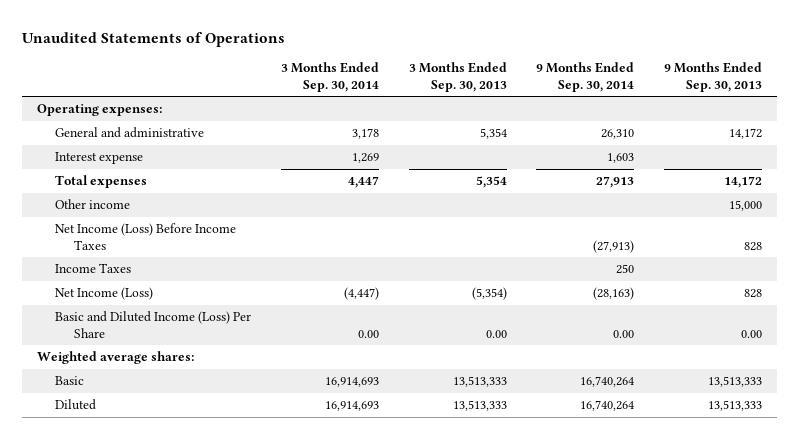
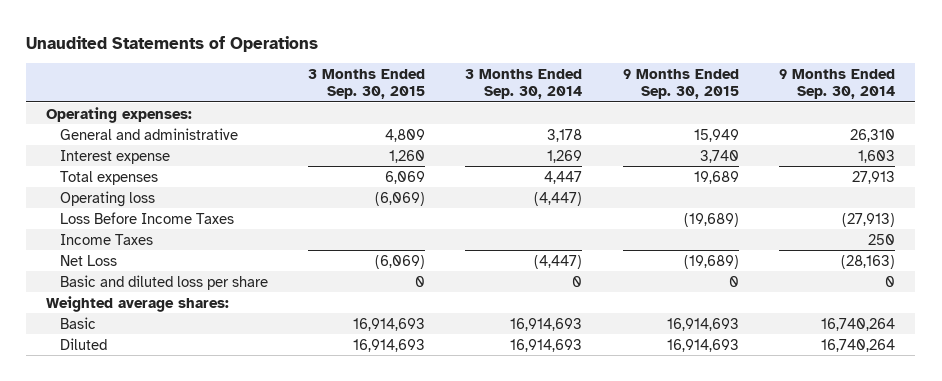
- | 3 Months Ended Sep. 30, 2014 | 3 Months Ended Sep. 30, 2013 | 9 Months Ended Sep. 30, 2014 | 9 Months Ended Sep. 30, 2013
+ | 3 Months Ended Sep. 30, 2015 | 3 Months Ended Sep. 30, 2014 | 9 Months Ended Sep. 30, 2015 | 9 Months Ended Sep. 30, 2014
- Other income | | | | 15,000
- Net Income (Loss) Before Income Taxes | | | (27,913) | 828
+ Operating loss | (6,069) | (4,447) | |
+ Loss Before Income Taxes | | | (19,689) | (27,913)
- Net Income (Loss) | (4,447) | (5,354) | (28,163) | 828
- Basic and Diluted Income (Loss) Per Share | 0.00 | 0.00 | 0.00 | 0.00
+ Net Loss | (6,069) | (4,447) | (19,689) | (28,163)
+ Basic and diluted loss per share | 0 | 0 | 0 | 0

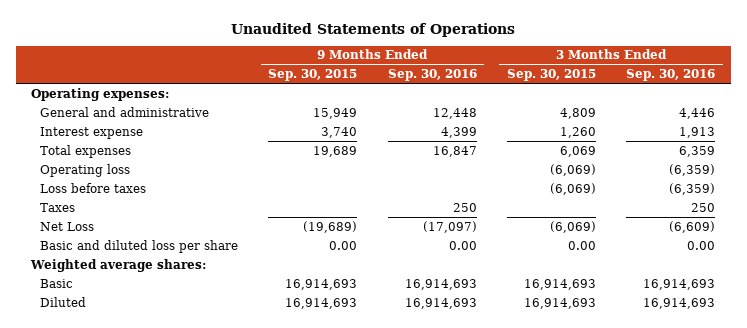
- | 3 Months Ended Sep. 30, 2015 | 3 Months Ended Sep. 30, 2014 | 9 Months Ended Sep. 30, 2015 | 9 Months Ended Sep. 30, 2014
+ | 9 Months Ended Sep. 30, 2015 | 9 Months Ended Sep. 30, 2016 | 3 Months Ended Sep. 30, 2015 | 3 Months Ended Sep. 30, 2016
- Loss Before Income Taxes | | | (19,689) | (27,913)
- Income Taxes | | | | 250
+ Loss before taxes | | | (6,069) | (6,359)
+ Taxes | | 250 | | 250
- Basic and diluted loss per share | 0 | 0 | 0 | 0
+ Basic and diluted loss per share | 0.00 | 0.00 | 0.00 | 0.00

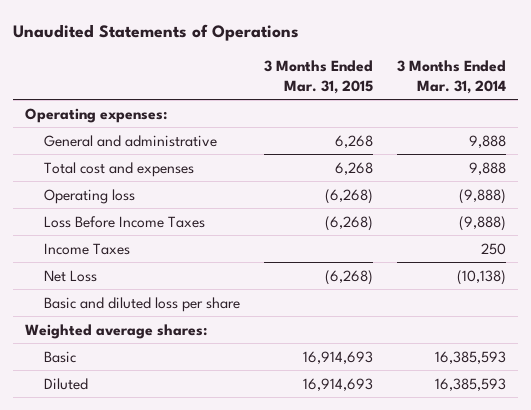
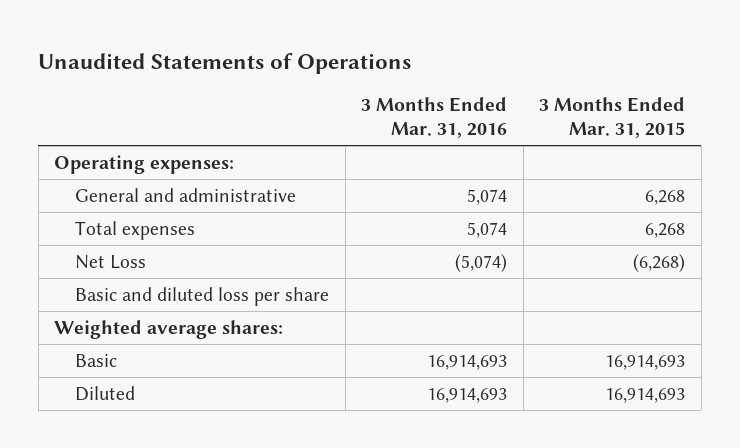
- | 3 Months Ended Mar. 31, 2015 | 3 Months Ended Mar. 31, 2014
+ | 3 Months Ended Mar. 31, 2016 | 3 Months Ended Mar. 31, 2015
- Total cost and expenses | 6,268 | 9,888
- Operating loss | (6,268) | (9,888)
- Loss Before Income Taxes | (6,268) | (9,888)
- Income Taxes | | 250
+ Total expenses | 5,074 | 6,268

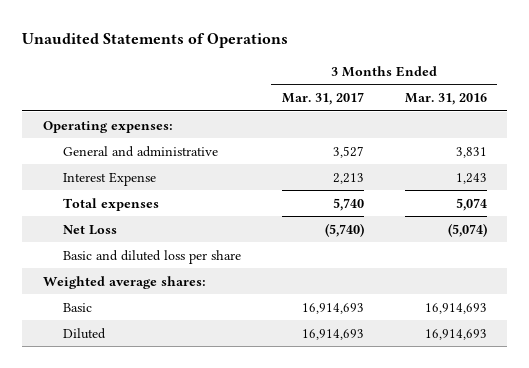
- | 3 Months Ended Mar. 31, 2016 | 3 Months Ended Mar. 31, 2015
+ | 3 Months Ended Mar. 31, 2017 | 3 Months Ended Mar. 31, 2016
- General and administrative | 5,074 | 6,268
+ General and administrative | 3,527 | 3,831
+ Interest Expense | 2,213 | 1,243

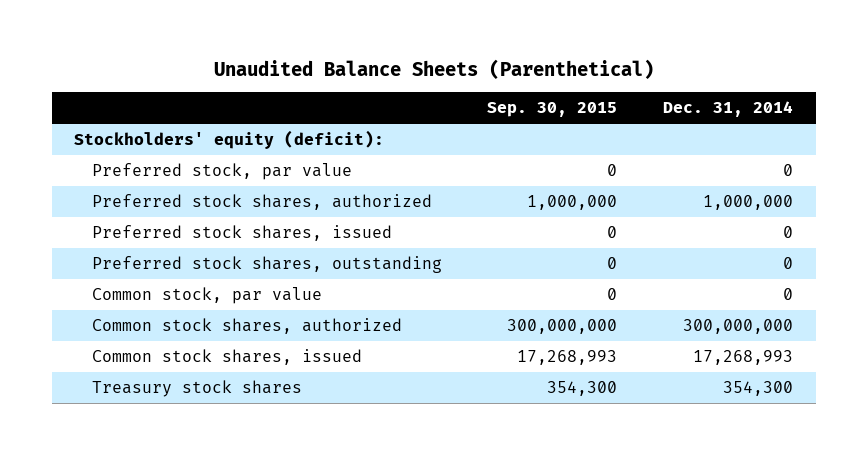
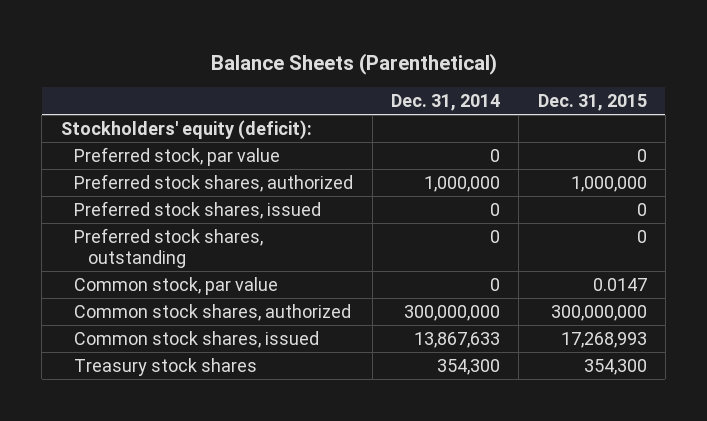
- Unaudited Balance Sheets (Parenthetical)
+ Balance Sheets (Parenthetical)
- | Sep. 30, 2015 | Dec. 31, 2014
+ | Dec. 31, 2014 | Dec. 31, 2015
- Common stock shares, issued | 17,268,993 | 17,268,993
+ Common stock shares, issued | 13,867,633 | 17,268,993

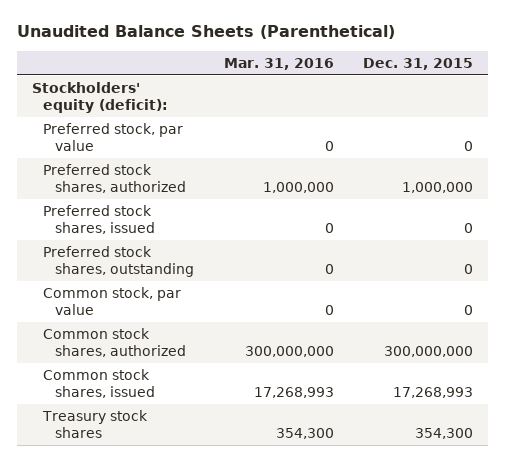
- Balance Sheets (Parenthetical)
+ Unaudited Balance Sheets (Parenthetical)
- | Dec. 31, 2014 | Dec. 31, 2015
+ | Mar. 31, 2016 | Dec. 31, 2015
- Common stock, par value | 0 | 0.0147
+ Common stock, par value | 0 | 0

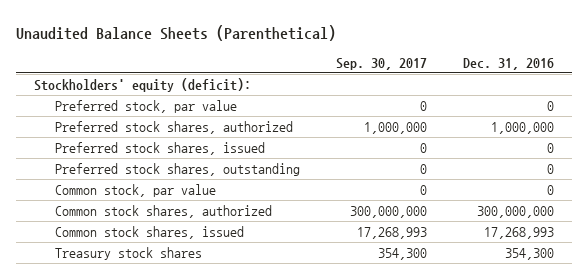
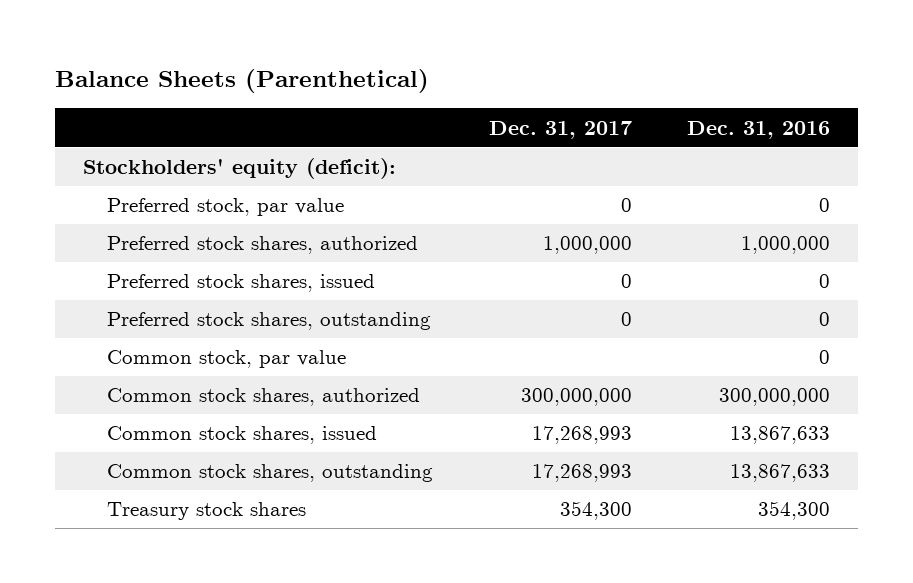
- Unaudited Balance Sheets (Parenthetical)
+ Balance Sheets (Parenthetical)
- | Sep. 30, 2017 | Dec. 31, 2016
+ | Dec. 31, 2017 | Dec. 31, 2016
- Common stock shares, issued | 17,268,993 | 17,268,993
+ Common stock shares, issued | 17,268,993 | 13,867,633
+ Common stock shares, outstanding | 17,268,993 | 13,867,633

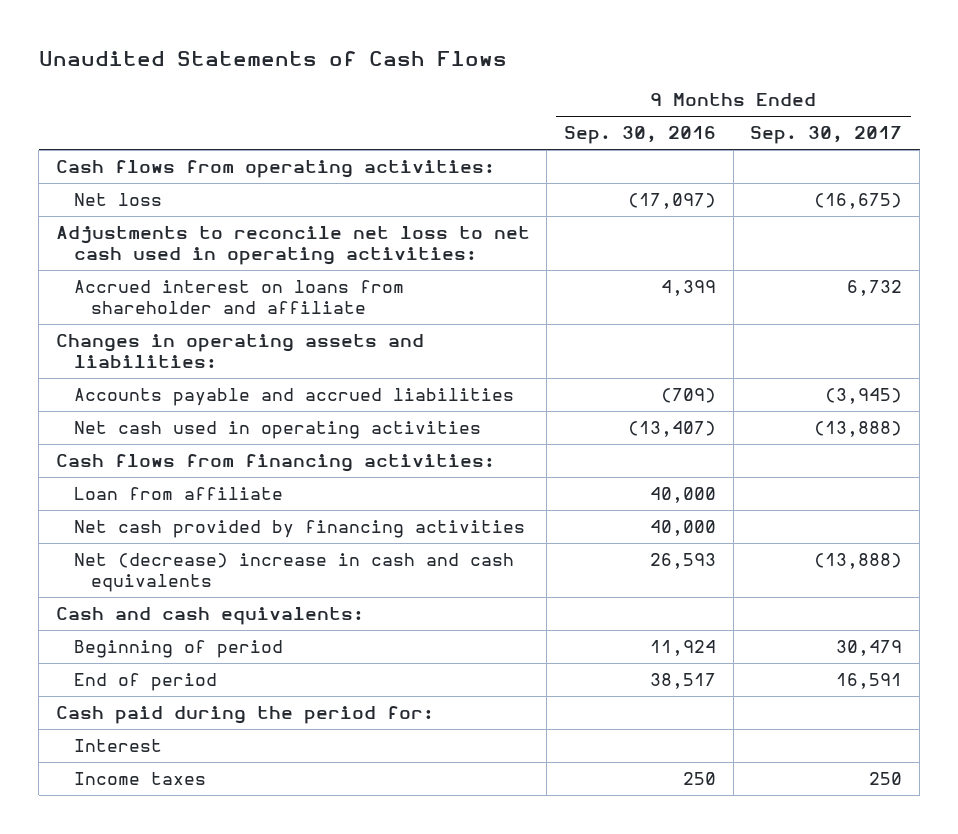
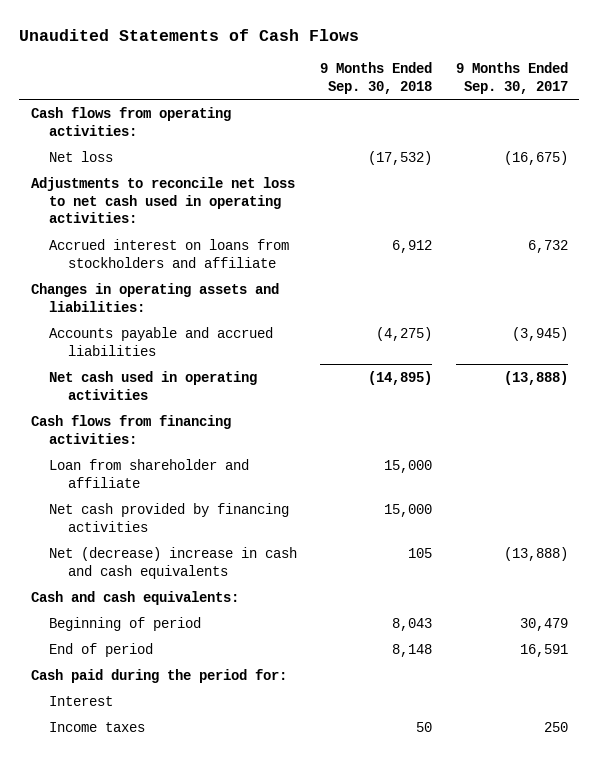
- | 9 Months Ended Sep. 30, 2016 | 9 Months Ended Sep. 30, 2017
+ | 9 Months Ended Sep. 30, 2018 | 9 Months Ended Sep. 30, 2017
- Accrued interest on loans from shareholder and affiliate | 4,399 | 6,732
+ Accrued interest on loans from stockholders and affiliate | 6,912 | 6,732
- Loan from affiliate | 40,000 |
+ Loan from shareholder and affiliate | 15,000 |

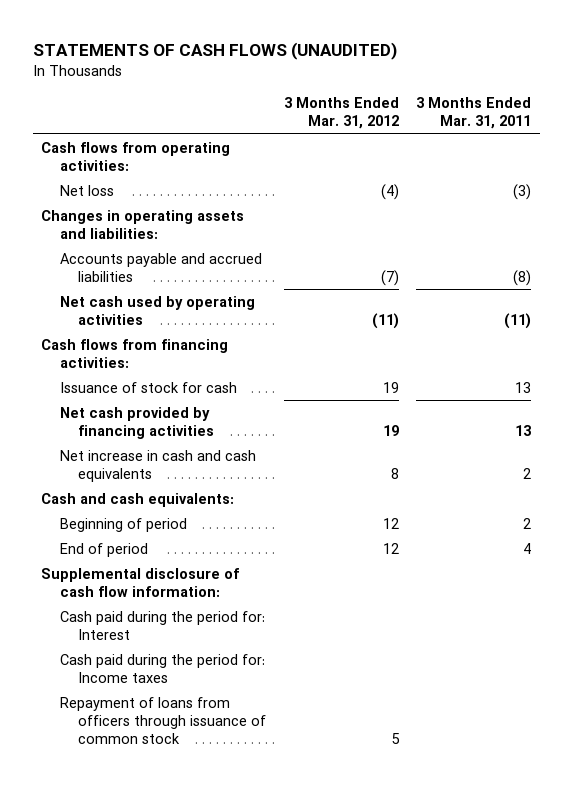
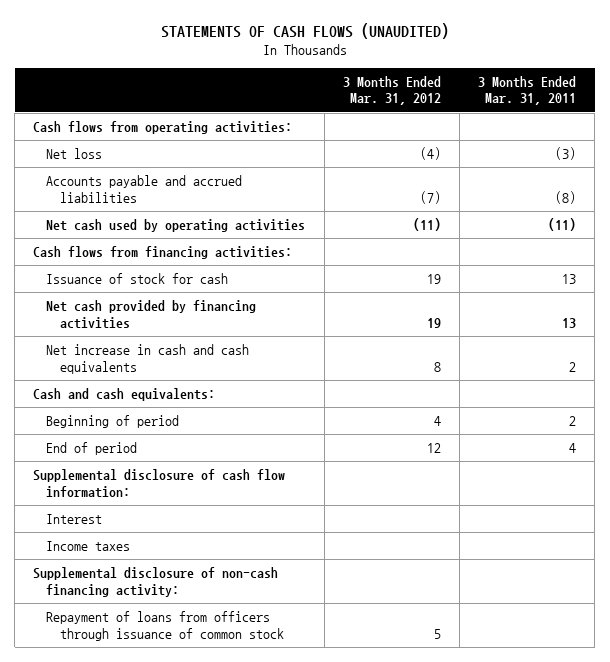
- Changes in operating assets and liabilities:
- Beginning of period | 12 | 2
+ Beginning of period | 4 | 2
- Cash paid during the period for: Interest
- Cash paid during the period for: Income taxes
+ Interest
+ Income taxes
+ Supplemental disclosure of non-cash financing activity:

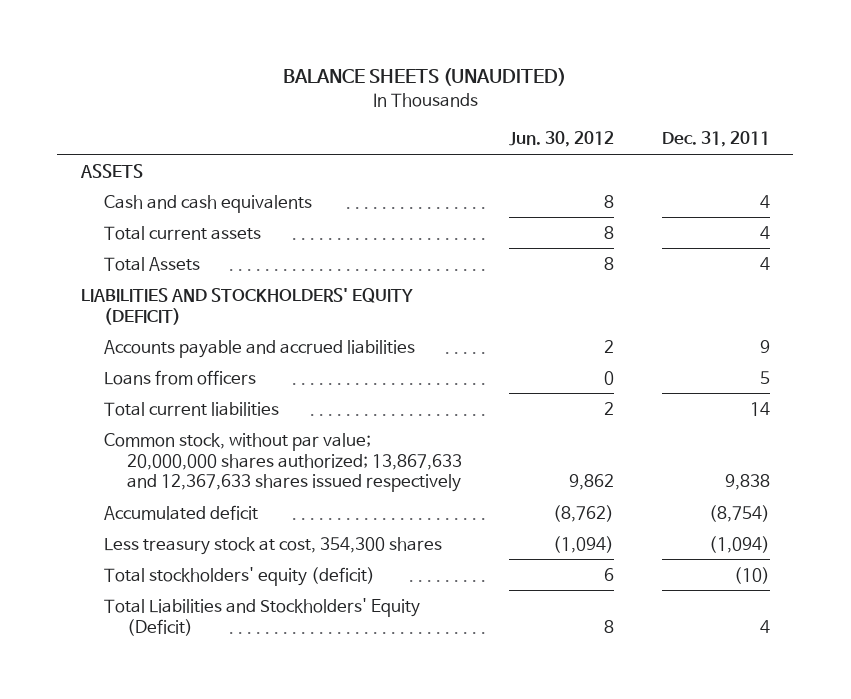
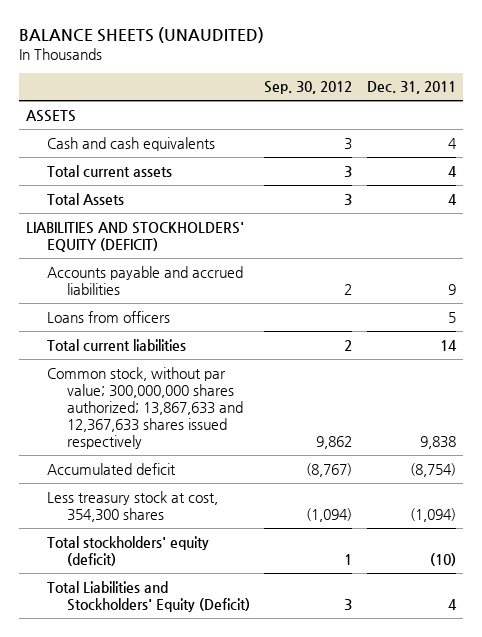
- | Jun. 30, 2012 | Dec. 31, 2011
+ | Sep. 30, 2012 | Dec. 31, 2011
- Common stock, without par value; 20,000,000 shares authorized; 13,867,633 and 12,367,633 shares issued respectively | 9,862 | 9,838
+ Common stock, without par value; 300,000,000 shares authorized; 13,867,633 and 12,367,633 shares issued respectively | 9,862 | 9,838

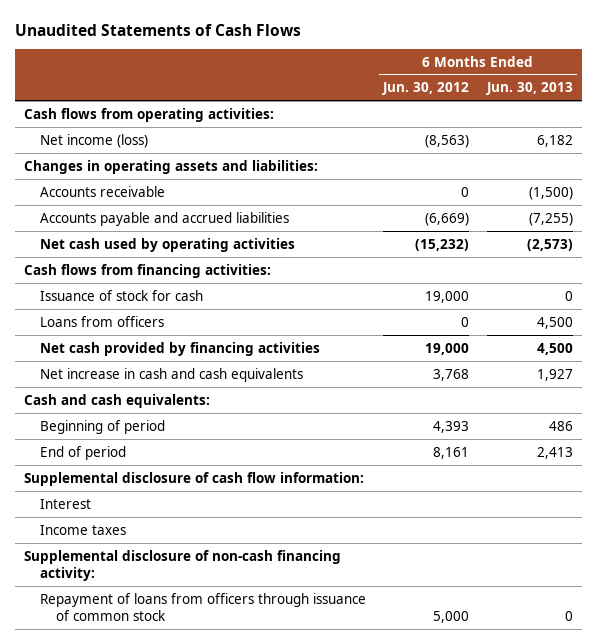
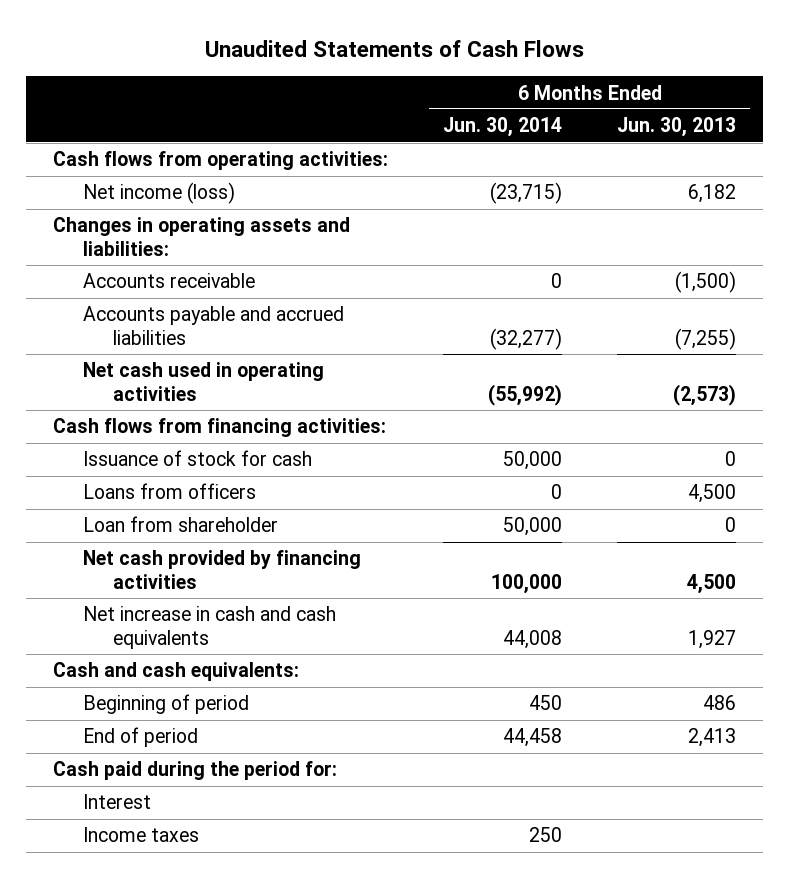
- | 6 Months Ended Jun. 30, 2012 | 6 Months Ended Jun. 30, 2013
+ | 6 Months Ended Jun. 30, 2014 | 6 Months Ended Jun. 30, 2013
- Net cash used by operating activities | (15,232) | (2,573)
+ Net cash used in operating activities | (55,992) | (2,573)
+ Loan from shareholder | 50,000 | 0
- Supplemental disclosure of cash flow information:
+ Cash paid during the period for:
- Supplemental disclosure of non-cash financing activity:
- Repayment of loans from officers through issuance of common stock | 5,000 | 0

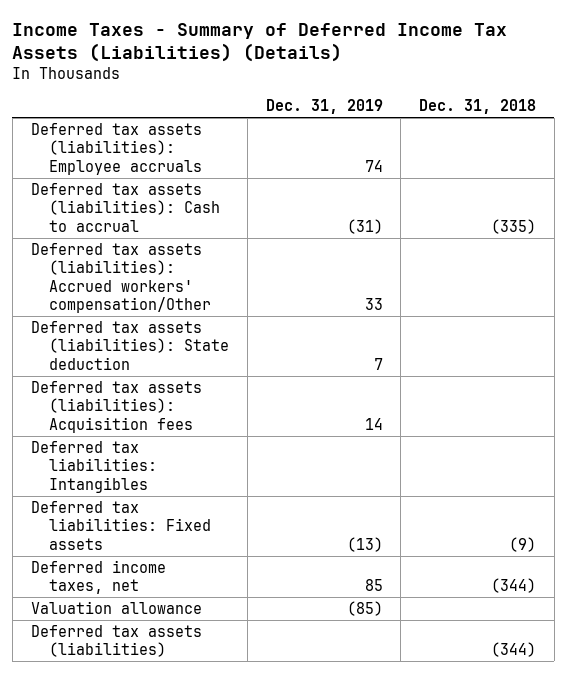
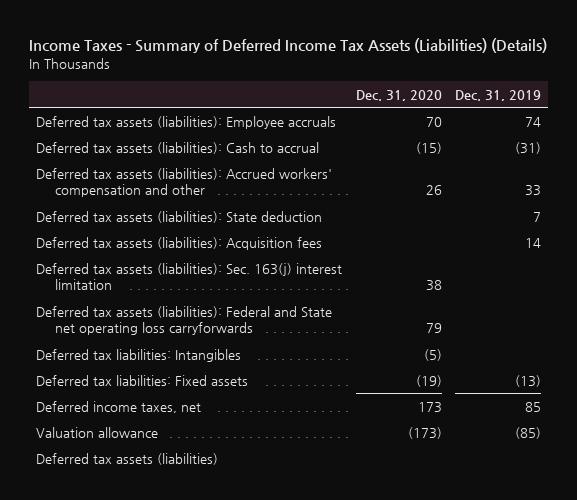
- | Dec. 31, 2019 | Dec. 31, 2018
+ | Dec. 31, 2020 | Dec. 31, 2019
- Deferred tax assets (liabilities): Accrued workers' compensation/Other | 33 |
+ Deferred tax assets (liabilities): Accrued workers' compensation and other | 26 | 33
+ Deferred tax assets (liabilities): Sec. 163(j) interest limitation | 38 |
+ Deferred tax assets (liabilities): Federal and State net operating loss carryforwards | 79 |

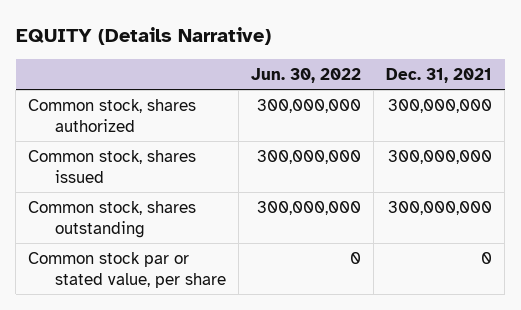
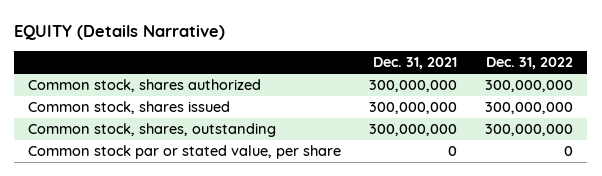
- | Jun. 30, 2022 | Dec. 31, 2021
+ | Dec. 31, 2021 | Dec. 31, 2022
- Common stock, shares outstanding | 300,000,000 | 300,000,000
+ Common stock, shares, outstanding | 300,000,000 | 300,000,000

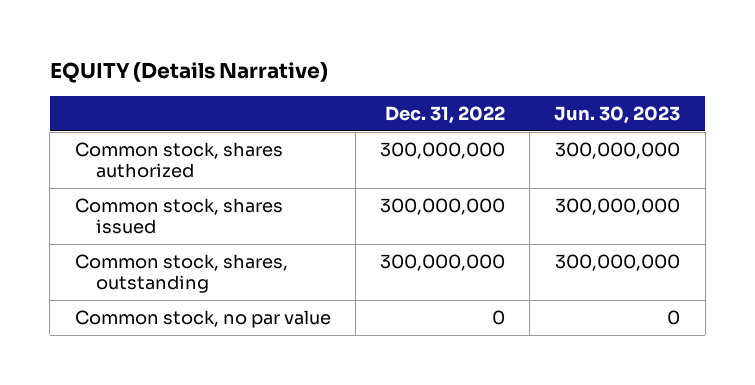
- | Dec. 31, 2021 | Dec. 31, 2022
+ | Dec. 31, 2022 | Jun. 30, 2023
- Common stock par or stated value, per share | 0 | 0
+ Common stock, no par value | 0 | 0

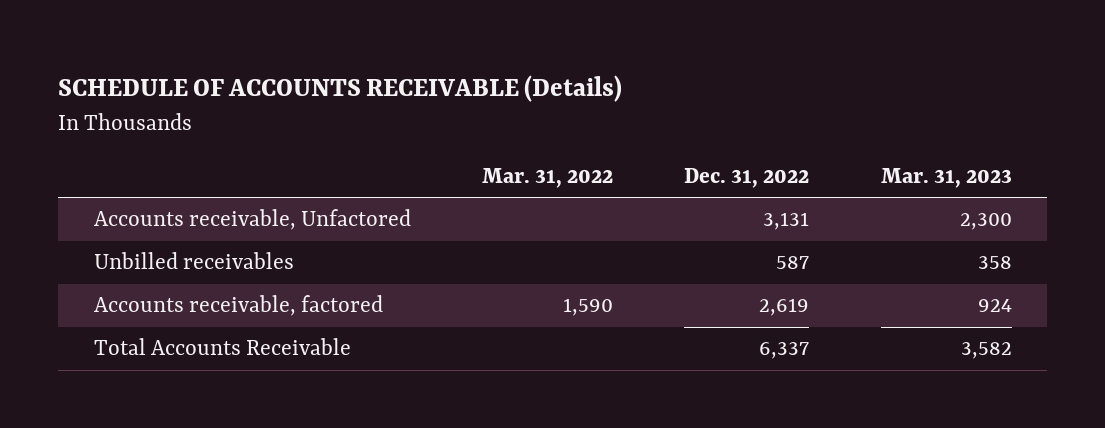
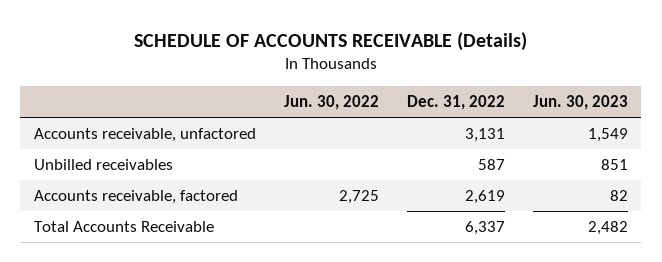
- | Mar. 31, 2022 | Dec. 31, 2022 | Mar. 31, 2023
+ | Jun. 30, 2022 | Dec. 31, 2022 | Jun. 30, 2023
- Accounts receivable, Unfactored | | 3,131 | 2,300
+ Accounts receivable, unfactored | | 3,131 | 1,549

